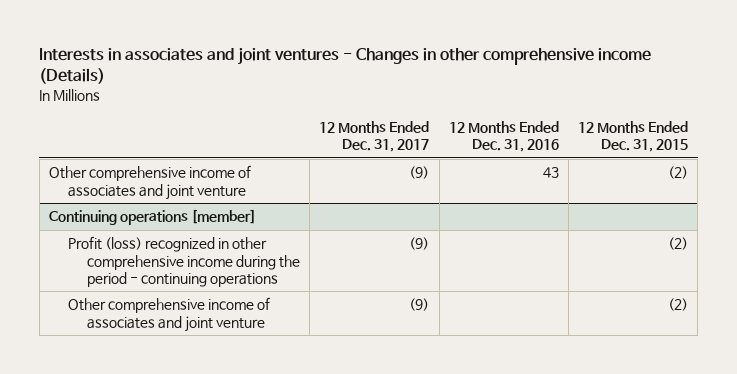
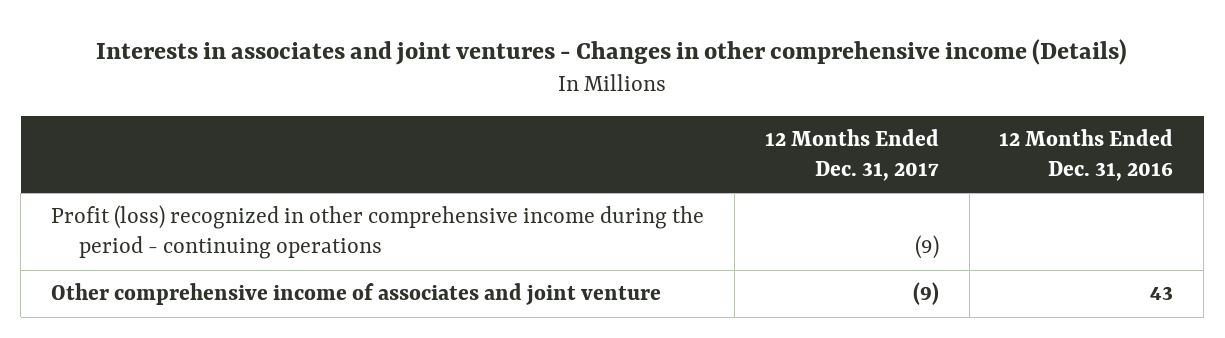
- | 12 Months Ended Dec. 31, 2017 | 12 Months Ended Dec. 31, 2016 | 12 Months Ended Dec. 31, 2015
+ | 12 Months Ended Dec. 31, 2017 | 12 Months Ended Dec. 31, 2016
- Continuing operations [member]
- Other comprehensive income of associates and joint venture | (9) | | (2)
moved down: Other comprehensive income of associates and joint venture | (9) | 43

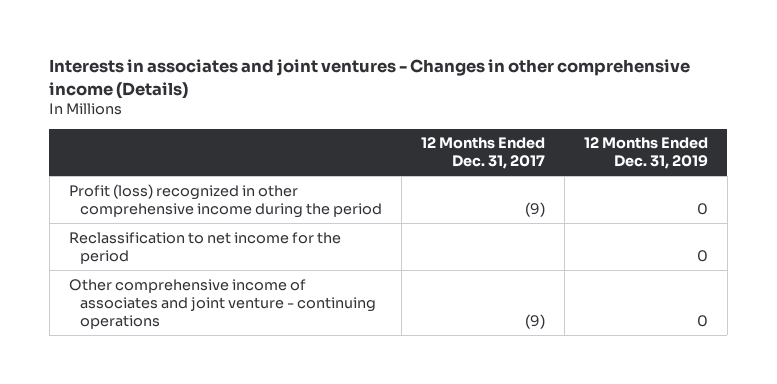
- | 12 Months Ended Dec. 31, 2017 | 12 Months Ended Dec. 31, 2016
+ | 12 Months Ended Dec. 31, 2017 | 12 Months Ended Dec. 31, 2019
- Profit (loss) recognized in other comprehensive income during the period - continuing operations | (9) |
- Other comprehensive income of associates and joint venture | (9) | 43
+ Profit (loss) recognized in other comprehensive income during the period | (9) | 0
+ Reclassification to net income for the period | | 0
+ Other comprehensive income of associates and joint venture - continuing operations | (9) | 0

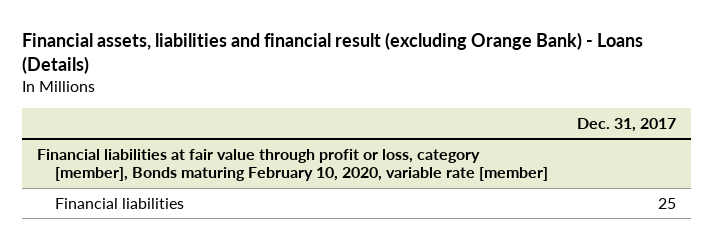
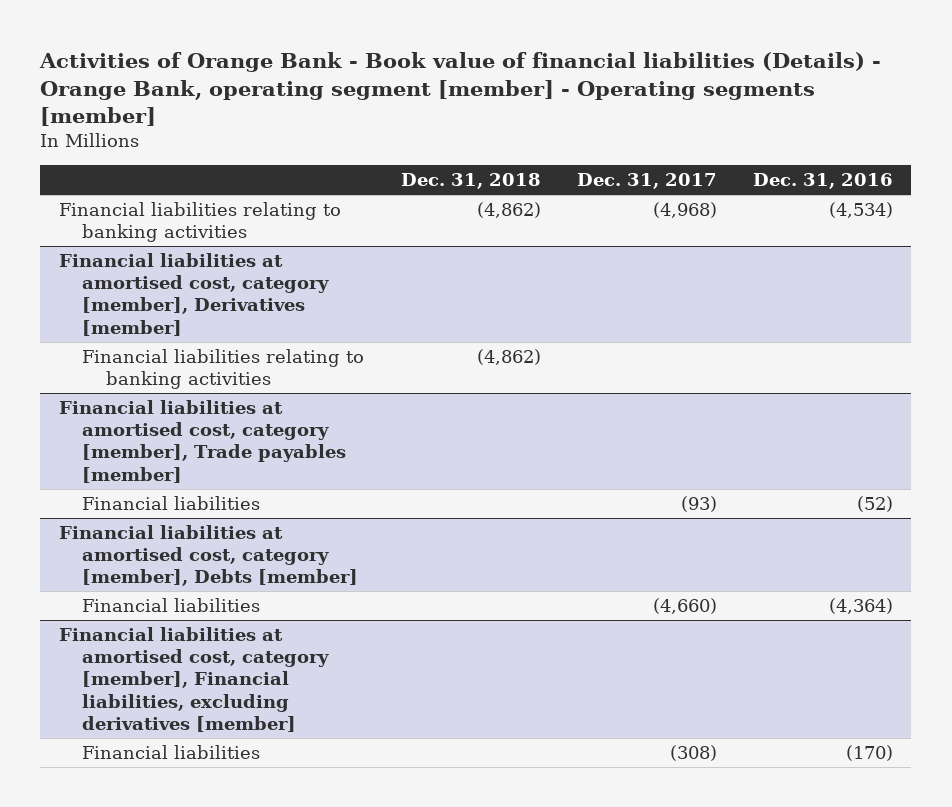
- Financial assets, liabilities and financial result (excluding Orange Bank) - Loans (Details)
+ Activities of Orange Bank - Book value of financial liabilities (Details) - Orange Bank, operating segment [member] - Operating segments [member]
- | Dec. 31, 2017
+ | Dec. 31, 2018 | Dec. 31, 2017 | Dec. 31, 2016
- Financial liabilities at fair value through profit or loss, category [member], Bonds maturing February 10, 2020, variable rate [member]
- Financial liabilities | 25
+ Financial liabilities relating to banking activities | (4,862) | (4,968) | (4,534)
+ Financial liabilities at amortised cost, category [member], Derivatives [member]
+ Financial liabilities relating to banking activities | (4,862) | |
+ Financial liabilities at amortised cost, category [member], Trade payables [member]
+ Financial liabilities | | (93) | (52)
+ Financial liabilities at amortised cost, category [member], Debts [member]
+ Financial liabilities | | (4,660) | (4,364)
+ Financial liabilities at amortised cost, category [member], Financial liabilities, excluding derivatives [member]
+ Financial liabilities | | (308) | (170)

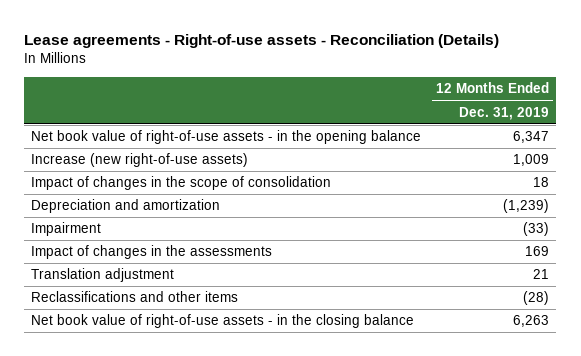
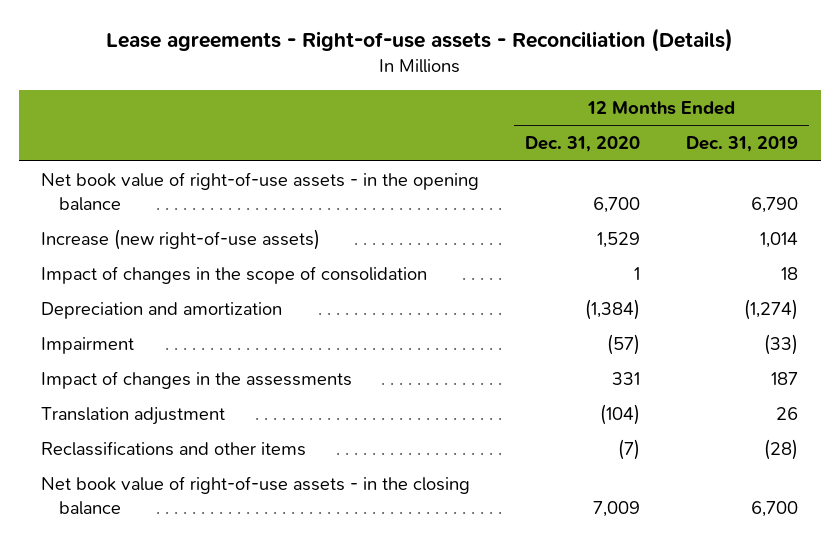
- | 12 Months Ended Dec. 31, 2019
+ | 12 Months Ended Dec. 31, 2020 | 12 Months Ended Dec. 31, 2019
- Net book value of right-of-use assets - in the opening balance | 6,347
- Increase (new right-of-use assets) | 1,009
+ Net book value of right-of-use assets - in the opening balance | 6,700 | 6,790
+ Increase (new right-of-use assets) | 1,529 | 1,014
- Depreciation and amortization | (1,239)
+ Depreciation and amortization | (1,384) | (1,274)
- Impact of changes in the assessments | 169
- Translation adjustment | 21
+ Impact of changes in the assessments | 331 | 187
+ Translation adjustment | (104) | 26
- Net book value of right-of-use assets - in the closing balance | 6,263
+ Net book value of right-of-use assets - in the closing balance | 7,009 | 6,700

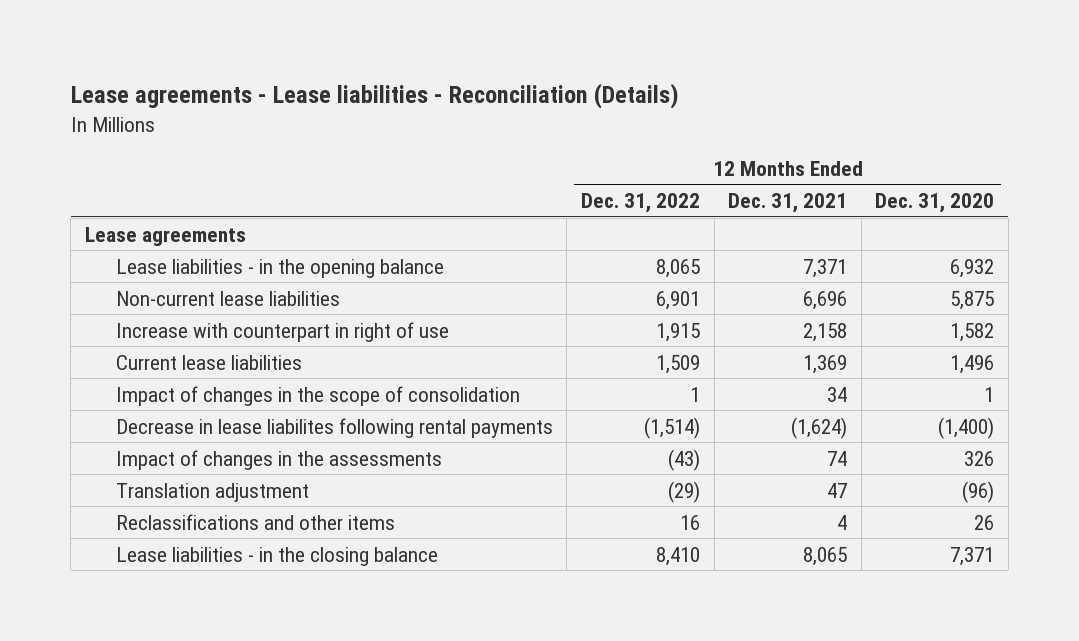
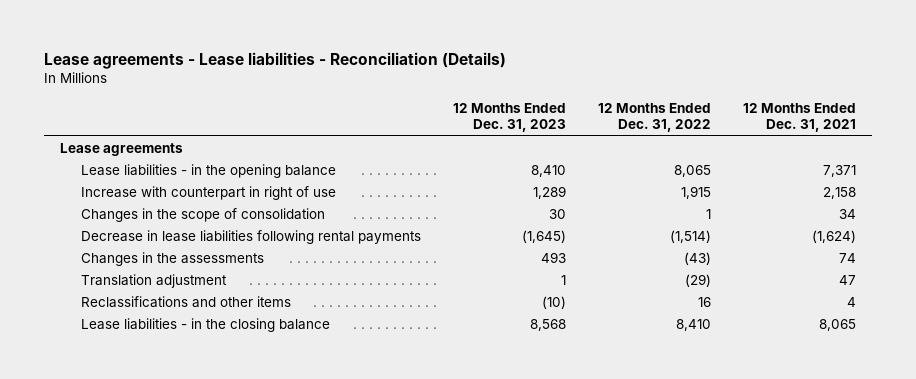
- | 12 Months Ended Dec. 31, 2022 | 12 Months Ended Dec. 31, 2021 | 12 Months Ended Dec. 31, 2020
+ | 12 Months Ended Dec. 31, 2023 | 12 Months Ended Dec. 31, 2022 | 12 Months Ended Dec. 31, 2021
- Non-current lease liabilities | 6,901 | 6,696 | 5,875
- Current lease liabilities | 1,509 | 1,369 | 1,496
- Impact of changes in the scope of consolidation | 1 | 34 | 1
- Decrease in lease liabilites following rental payments | (1,514) | (1,624) | (1,400)
- Impact of changes in the assessments | (43) | 74 | 326
+ Changes in the scope of consolidation | 30 | 1 | 34
+ Decrease in lease liabilities following rental payments | (1,645) | (1,514) | (1,624)
+ Changes in the assessments | 493 | (43) | 74

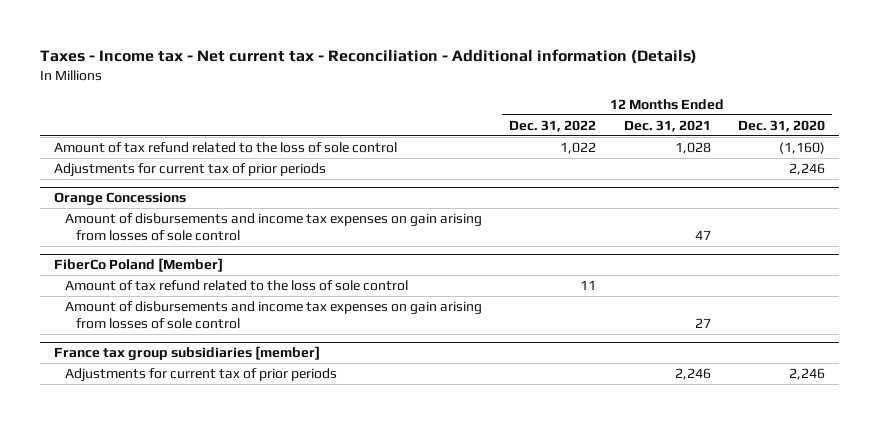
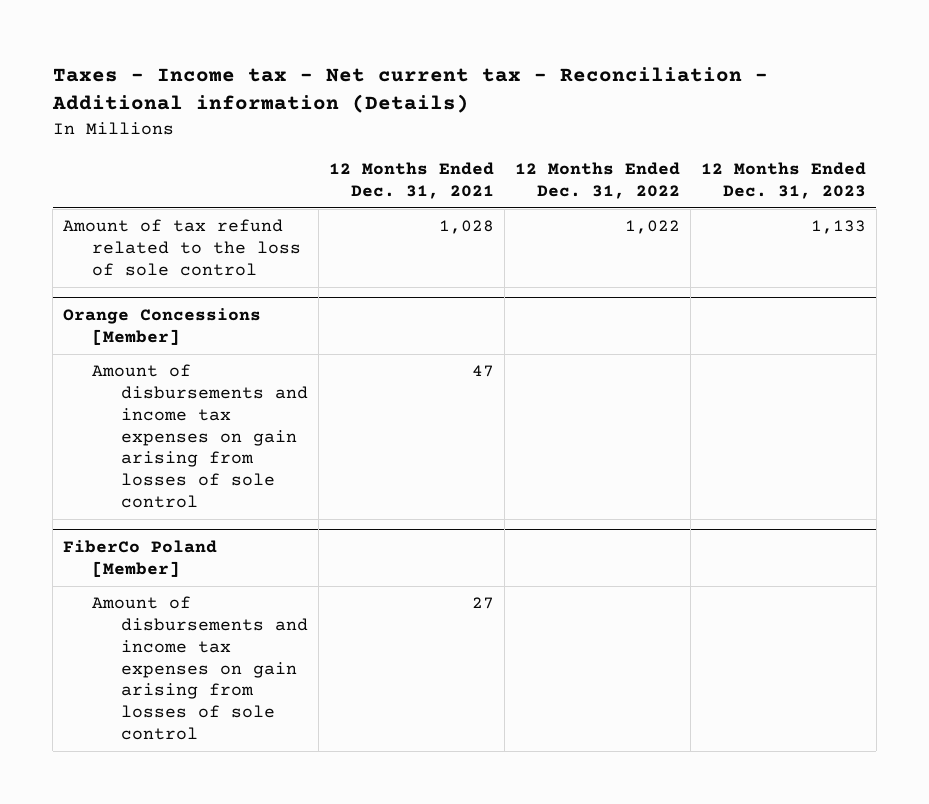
- | 12 Months Ended Dec. 31, 2022 | 12 Months Ended Dec. 31, 2021 | 12 Months Ended Dec. 31, 2020
+ | 12 Months Ended Dec. 31, 2021 | 12 Months Ended Dec. 31, 2022 | 12 Months Ended Dec. 31, 2023
- Adjustments for current tax of prior periods | | | 2,246
- Orange Concessions
+ Orange Concessions [Member]
@ FiberCo Poland [Member]
- Amount of tax refund related to the loss of sole control | 11 | |
- France tax group subsidiaries [member]
- Adjustments for current tax of prior periods | | 2,246 | 2,246

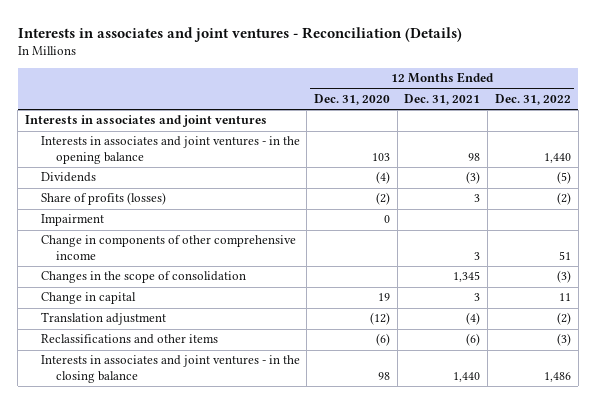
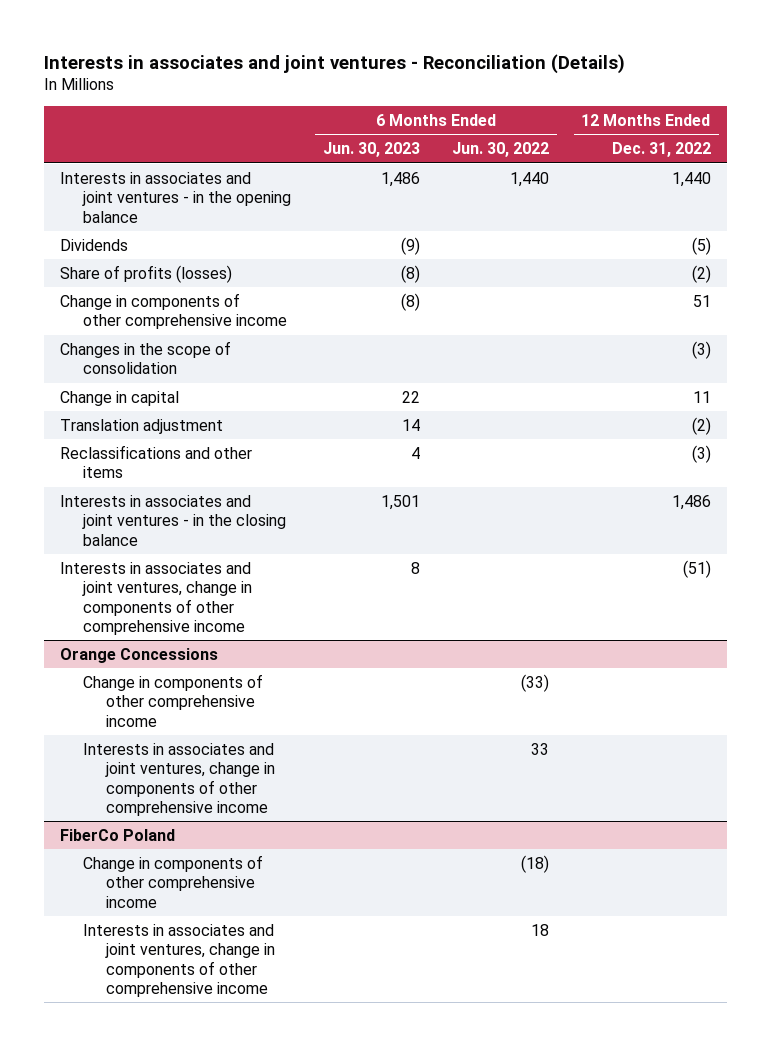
- | 12 Months Ended Dec. 31, 2020 | 12 Months Ended Dec. 31, 2021 | 12 Months Ended Dec. 31, 2022
+ | 6 Months Ended Jun. 30, 2023 | 6 Months Ended Jun. 30, 2022 | 12 Months Ended Dec. 31, 2022
- Interests in associates and joint ventures
- Impairment | 0 | |
+ Interests in associates and joint ventures, change in components of other comprehensive income | 8 | | (51)
+ Orange Concessions
+ Change in components of other comprehensive income | | (33) |
+ Interests in associates and joint ventures, change in components of other comprehensive income | | 33 |
+ FiberCo Poland
+ Change in components of other comprehensive income | | (18) |
+ Interests in associates and joint ventures, change in components of other comprehensive income | | 18 |

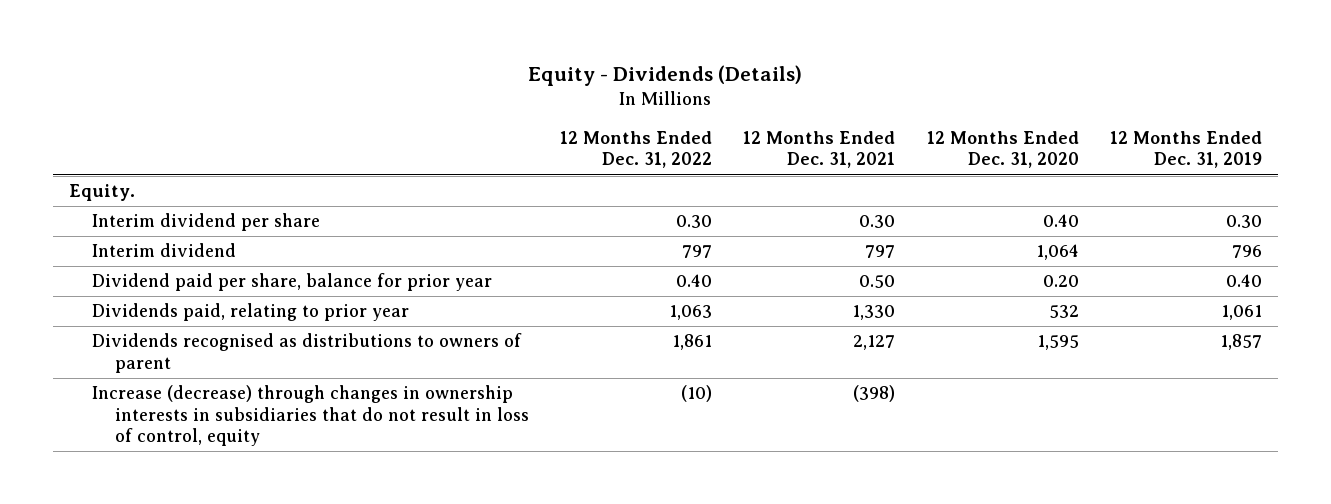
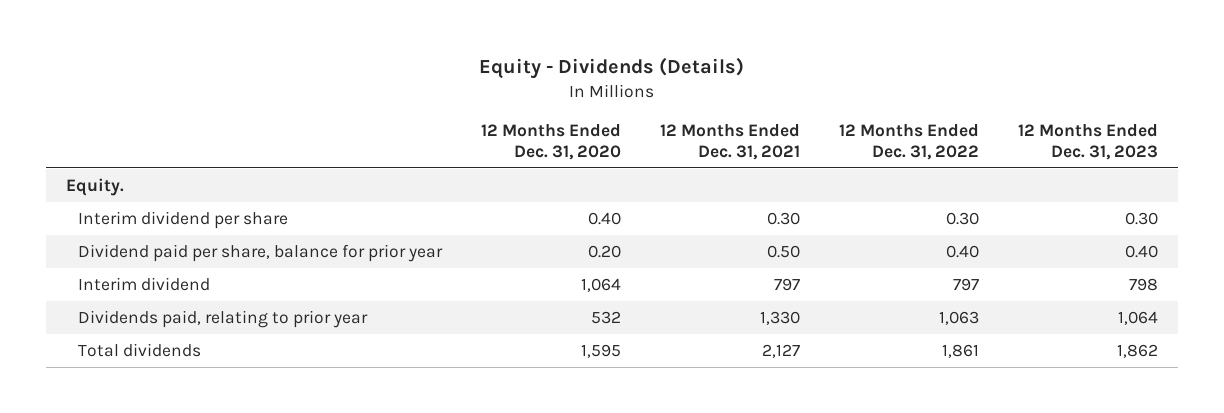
- | 12 Months Ended Dec. 31, 2022 | 12 Months Ended Dec. 31, 2021 | 12 Months Ended Dec. 31, 2020 | 12 Months Ended Dec. 31, 2019
+ | 12 Months Ended Dec. 31, 2020 | 12 Months Ended Dec. 31, 2021 | 12 Months Ended Dec. 31, 2022 | 12 Months Ended Dec. 31, 2023
moved down: Interim dividend | 1,064 | 797 | 797 | 798
- Dividends recognised as distributions to owners of parent | 1,861 | 2,127 | 1,595 | 1,857
- Increase (decrease) through changes in ownership interests in subsidiaries that do not result in loss of control, equity | (10) | (398) | |
+ Total dividends | 1,595 | 2,127 | 1,861 | 1,862

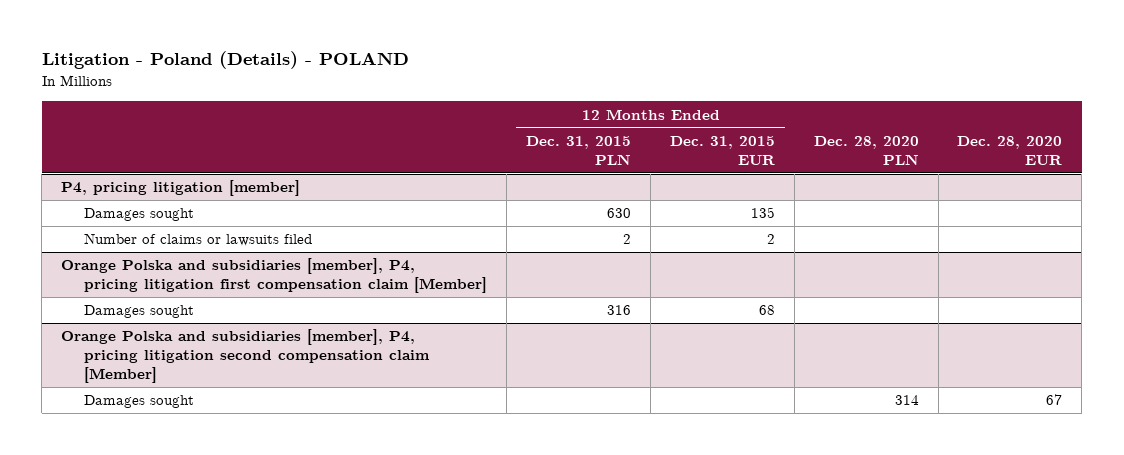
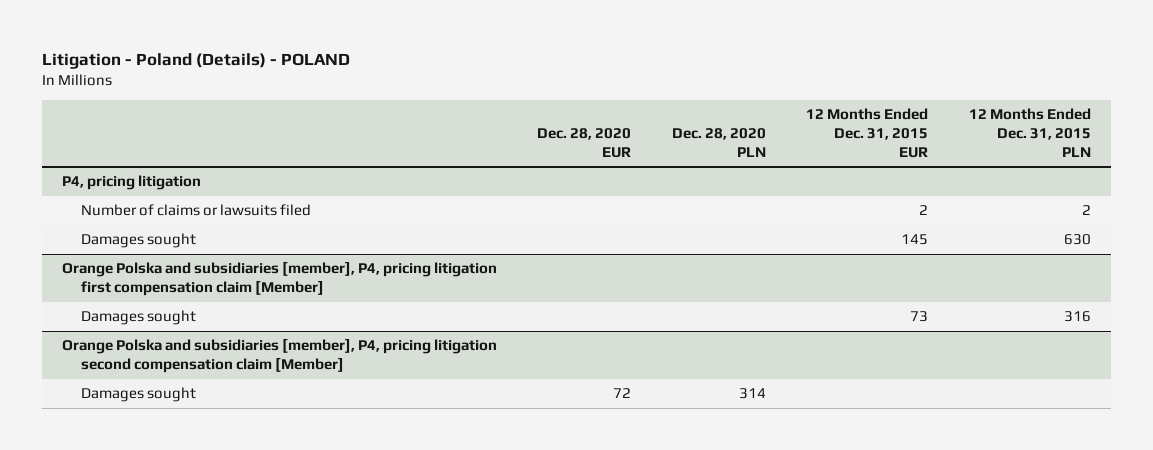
- | 12 Months Ended Dec. 31, 2015 PLN | 12 Months Ended Dec. 31, 2015 EUR | Dec. 28, 2020 PLN | Dec. 28, 2020 EUR
+ | Dec. 28, 2020 EUR | Dec. 28, 2020 PLN | 12 Months Ended Dec. 31, 2015 EUR | 12 Months Ended Dec. 31, 2015 PLN
- P4, pricing litigation [member]
- Damages sought | 630 | 135 | |
+ P4, pricing litigation
+ Damages sought | | | 145 | 630
@ Orange Polska and subsidiaries [member], P4, pricing litigation first compensation claim [Member]
- Damages sought | 316 | 68 | |
+ Damages sought | | | 73 | 316
@ Orange Polska and subsidiaries [member], P4, pricing litigation second compensation claim [Member]
- Damages sought | | | 314 | 67
+ Damages sought | 72 | 314 | |

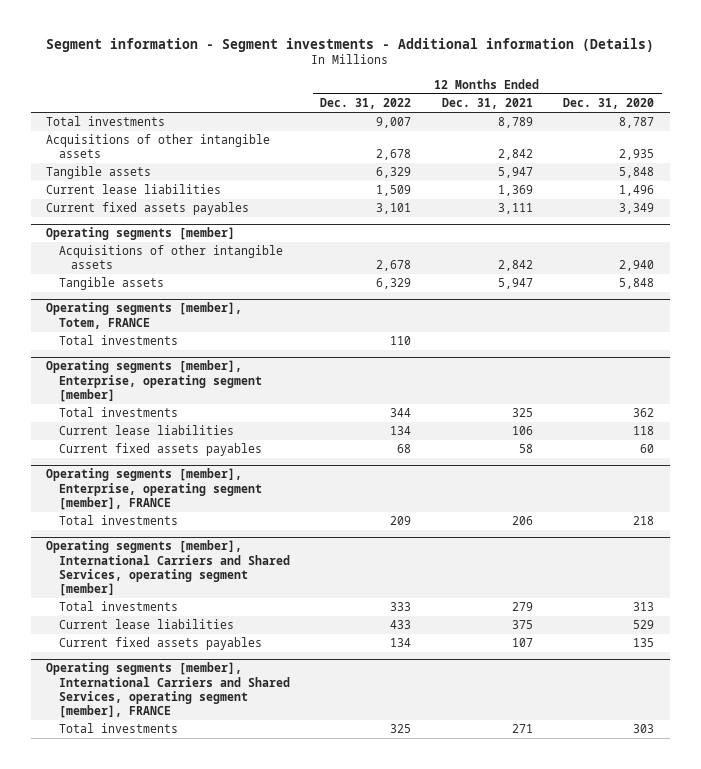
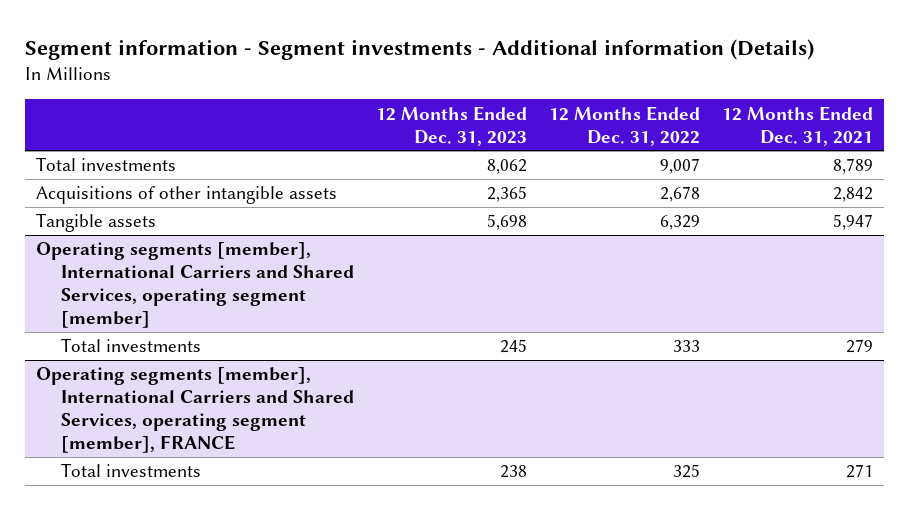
- | 12 Months Ended Dec. 31, 2022 | 12 Months Ended Dec. 31, 2021 | 12 Months Ended Dec. 31, 2020
+ | 12 Months Ended Dec. 31, 2023 | 12 Months Ended Dec. 31, 2022 | 12 Months Ended Dec. 31, 2021
- Current lease liabilities | 1,509 | 1,369 | 1,496
- Current fixed assets payables | 3,101 | 3,111 | 3,349
- Operating segments [member]
- Acquisitions of other intangible assets | 2,678 | 2,842 | 2,940
- Tangible assets | 6,329 | 5,947 | 5,848
- Operating segments [member], Totem, FRANCE
- Total investments | 110 | |
- Operating segments [member], Enterprise, operating segment [member]
- Total investments | 344 | 325 | 362
- Current lease liabilities | 134 | 106 | 118
- Current fixed assets payables | 68 | 58 | 60
- Operating segments [member], Enterprise, operating segment [member], FRANCE
- Total investments | 209 | 206 | 218
@ Operating segments [member], International Carriers and Shared Services, operating segment [member]
- Current lease liabilities | 433 | 375 | 529
- Current fixed assets payables | 134 | 107 | 135

